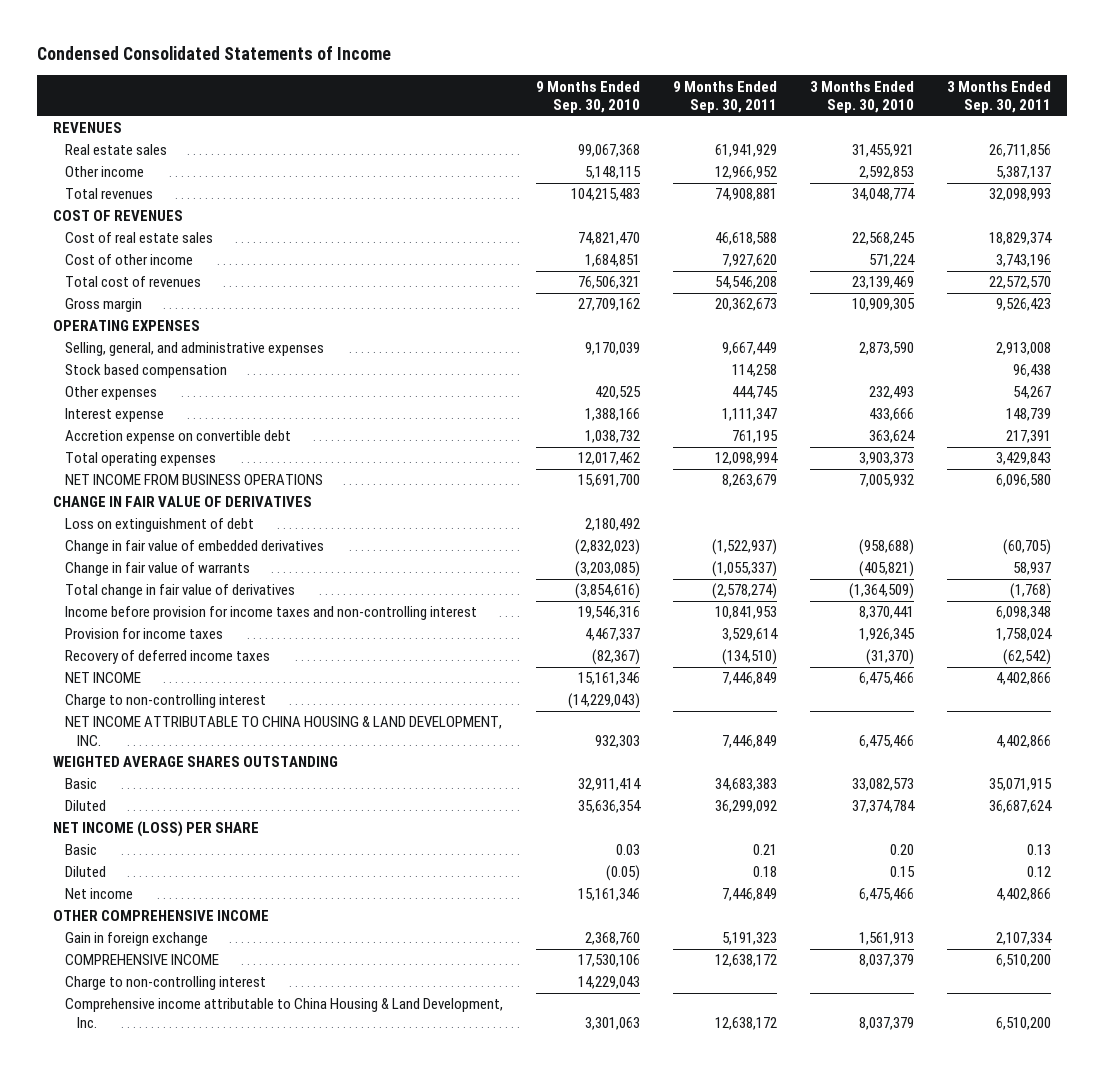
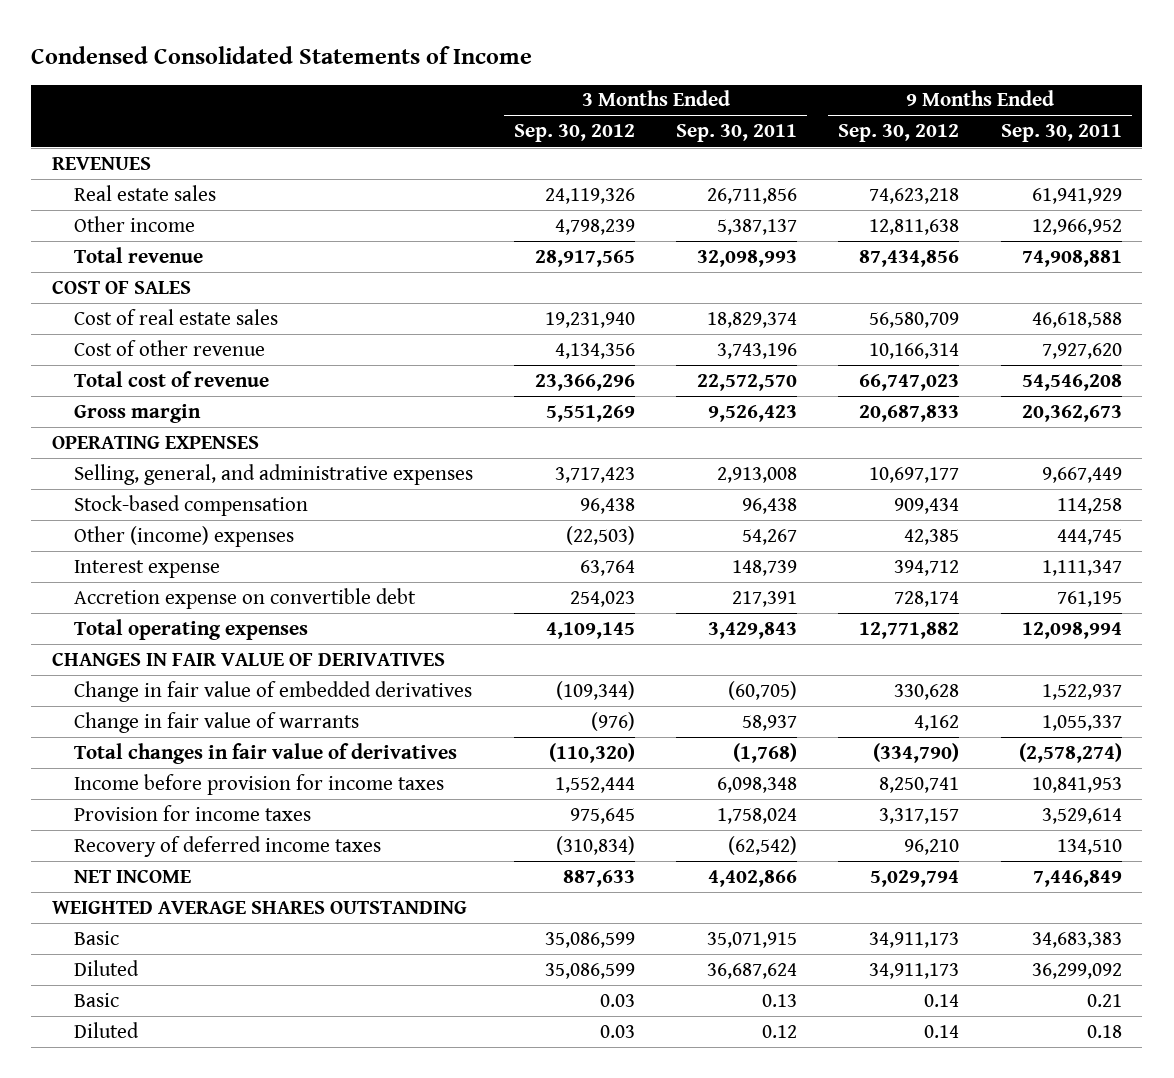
- | 9 Months Ended Sep. 30, 2010 | 9 Months Ended Sep. 30, 2011 | 3 Months Ended Sep. 30, 2010 | 3 Months Ended Sep. 30, 2011
+ | 3 Months Ended Sep. 30, 2012 | 3 Months Ended Sep. 30, 2011 | 9 Months Ended Sep. 30, 2012 | 9 Months Ended Sep. 30, 2011
- Total revenues | 104,215,483 | 74,908,881 | 34,048,774 | 32,098,993
- COST OF REVENUES
+ Total revenue | 28,917,565 | 32,098,993 | 87,434,856 | 74,908,881
+ COST OF SALES
- Cost of other income | 1,684,851 | 7,927,620 | 571,224 | 3,743,196
- Total cost of revenues | 76,506,321 | 54,546,208 | 23,139,469 | 22,572,570
+ Cost of other revenue | 4,134,356 | 3,743,196 | 10,166,314 | 7,927,620
+ Total cost of revenue | 23,366,296 | 22,572,570 | 66,747,023 | 54,546,208
- Stock based compensation | | 114,258 | | 96,438
- Other expenses | 420,525 | 444,745 | 232,493 | 54,267
+ Stock-based compensation | 96,438 | 96,438 | 909,434 | 114,258
+ Other (income) expenses | (22,503) | 54,267 | 42,385 | 444,745
- NET INCOME FROM BUSINESS OPERATIONS | 15,691,700 | 8,263,679 | 7,005,932 | 6,096,580
- CHANGE IN FAIR VALUE OF DERIVATIVES
- Loss on extinguishment of debt | 2,180,492 | | |
- Change in fair value of embedded derivatives | (2,832,023) | (1,522,937) | (958,688) | (60,705)
- Change in fair value of warrants | (3,203,085) | (1,055,337) | (405,821) | 58,937
- Total change in fair value of derivatives | (3,854,616) | (2,578,274) | (1,364,509) | (1,768)
- Income before provision for income taxes and non-controlling interest | 19,546,316 | 10,841,953 | 8,370,441 | 6,098,348
+ CHANGES IN FAIR VALUE OF DERIVATIVES
+ Change in fair value of embedded derivatives | (109,344) | (60,705) | 330,628 | 1,522,937
+ Change in fair value of warrants | (976) | 58,937 | 4,162 | 1,055,337
+ Total changes in fair value of derivatives | (110,320) | (1,768) | (334,790) | (2,578,274)
+ Income before provision for income taxes | 1,552,444 | 6,098,348 | 8,250,741 | 10,841,953
- Recovery of deferred income taxes | (82,367) | (134,510) | (31,370) | (62,542)
+ Recovery of deferred income taxes | (310,834) | (62,542) | 96,210 | 134,510
- Charge to non-controlling interest | (14,229,043) | | |
- NET INCOME ATTRIBUTABLE TO CHINA HOUSING & LAND DEVELOPMENT, INC. | 932,303 | 7,446,849 | 6,475,466 | 4,402,866
- NET INCOME (LOSS) PER SHARE
- Net income | 15,161,346 | 7,446,849 | 6,475,466 | 4,402,866
- OTHER COMPREHENSIVE INCOME
- Gain in foreign exchange | 2,368,760 | 5,191,323 | 1,561,913 | 2,107,334
- COMPREHENSIVE INCOME | 17,530,106 | 12,638,172 | 8,037,379 | 6,510,200
- Charge to non-controlling interest | 14,229,043 | | |
- Comprehensive income attributable to China Housing & Land Development, Inc. | 3,301,063 | 12,638,172 | 8,037,379 | 6,510,200

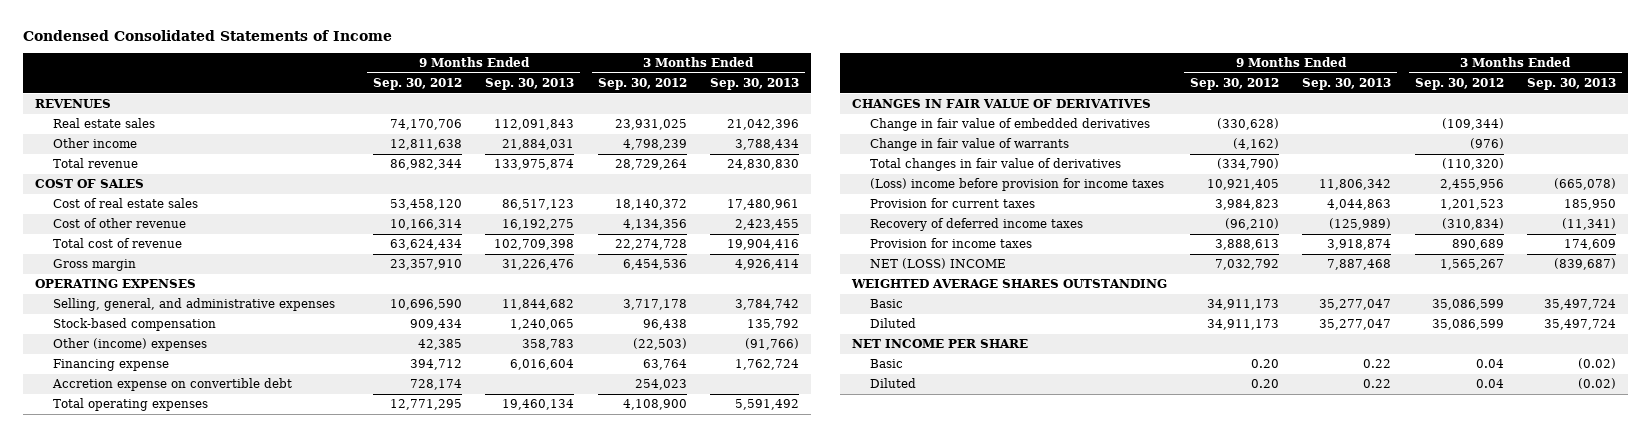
- | 3 Months Ended Sep. 30, 2012 | 3 Months Ended Sep. 30, 2011 | 9 Months Ended Sep. 30, 2012 | 9 Months Ended Sep. 30, 2011
+ | 9 Months Ended Sep. 30, 2012 | 9 Months Ended Sep. 30, 2013 | 3 Months Ended Sep. 30, 2012 | 3 Months Ended Sep. 30, 2013
- Real estate sales | 24,119,326 | 26,711,856 | 74,623,218 | 61,941,929
+ Real estate sales | 74,170,706 | 112,091,843 | 23,931,025 | 21,042,396
- Total revenue | 28,917,565 | 32,098,993 | 87,434,856 | 74,908,881
+ Total revenue | 86,982,344 | 133,975,874 | 28,729,264 | 24,830,830
- Cost of real estate sales | 19,231,940 | 18,829,374 | 56,580,709 | 46,618,588
+ Cost of real estate sales | 53,458,120 | 86,517,123 | 18,140,372 | 17,480,961
- Total cost of revenue | 23,366,296 | 22,572,570 | 66,747,023 | 54,546,208
- Gross margin | 5,551,269 | 9,526,423 | 20,687,833 | 20,362,673
+ Total cost of revenue | 63,624,434 | 102,709,398 | 22,274,728 | 19,904,416
+ Gross margin | 23,357,910 | 31,226,476 | 6,454,536 | 4,926,414
- Selling, general, and administrative expenses | 3,717,423 | 2,913,008 | 10,697,177 | 9,667,449
+ Selling, general, and administrative expenses | 10,696,590 | 11,844,682 | 3,717,178 | 3,784,742
- Interest expense | 63,764 | 148,739 | 394,712 | 1,111,347
+ Financing expense | 394,712 | 6,016,604 | 63,764 | 1,762,724
- Total operating expenses | 4,109,145 | 3,429,843 | 12,771,882 | 12,098,994
+ Total operating expenses | 12,771,295 | 19,460,134 | 4,108,900 | 5,591,492
- Change in fair value of embedded derivatives | (109,344) | (60,705) | 330,628 | 1,522,937
- Change in fair value of warrants | (976) | 58,937 | 4,162 | 1,055,337
+ Change in fair value of embedded derivatives | (330,628) | | (109,344) |
+ Change in fair value of warrants | (4,162) | | (976) |
- Income before provision for income taxes | 1,552,444 | 6,098,348 | 8,250,741 | 10,841,953
- Provision for income taxes | 975,645 | 1,758,024 | 3,317,157 | 3,529,614
- Recovery of deferred income taxes | (310,834) | (62,542) | 96,210 | 134,510
- NET INCOME | 887,633 | 4,402,866 | 5,029,794 | 7,446,849
+ (Loss) income before provision for income taxes | 10,921,405 | 11,806,342 | 2,455,956 | (665,078)
+ Provision for current taxes | 3,984,823 | 4,044,863 | 1,201,523 | 185,950
+ Recovery of deferred income taxes | (96,210) | (125,989) | (310,834) | (11,341)
+ Provision for income taxes | 3,888,613 | 3,918,874 | 890,689 | 174,609
+ NET (LOSS) INCOME | 7,032,792 | 7,887,468 | 1,565,267 | (839,687)
- Basic | 0.03 | 0.13 | 0.14 | 0.21
- Diluted | 0.03 | 0.12 | 0.14 | 0.18
+ NET INCOME PER SHARE
+ Basic | 0.20 | 0.22 | 0.04 | (0.02)
+ Diluted | 0.20 | 0.22 | 0.04 | (0.02)

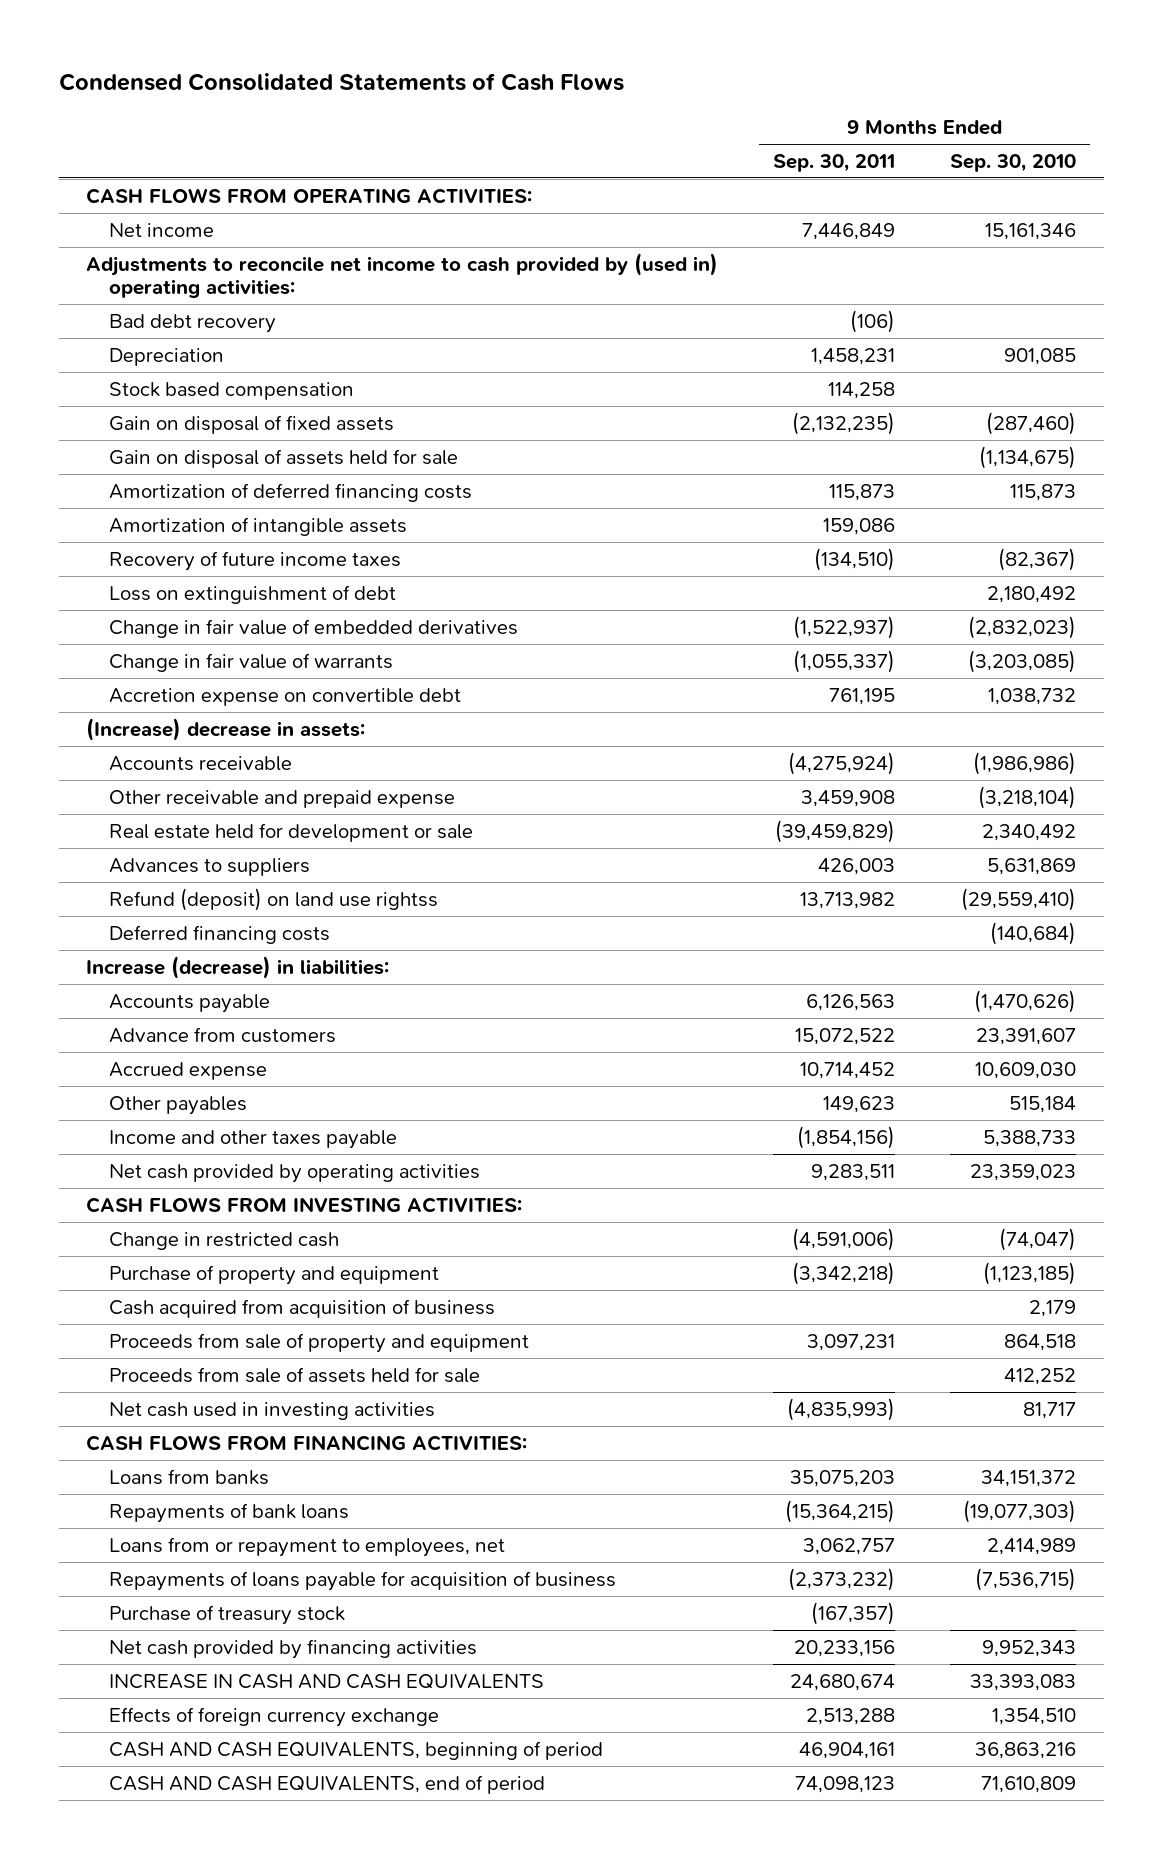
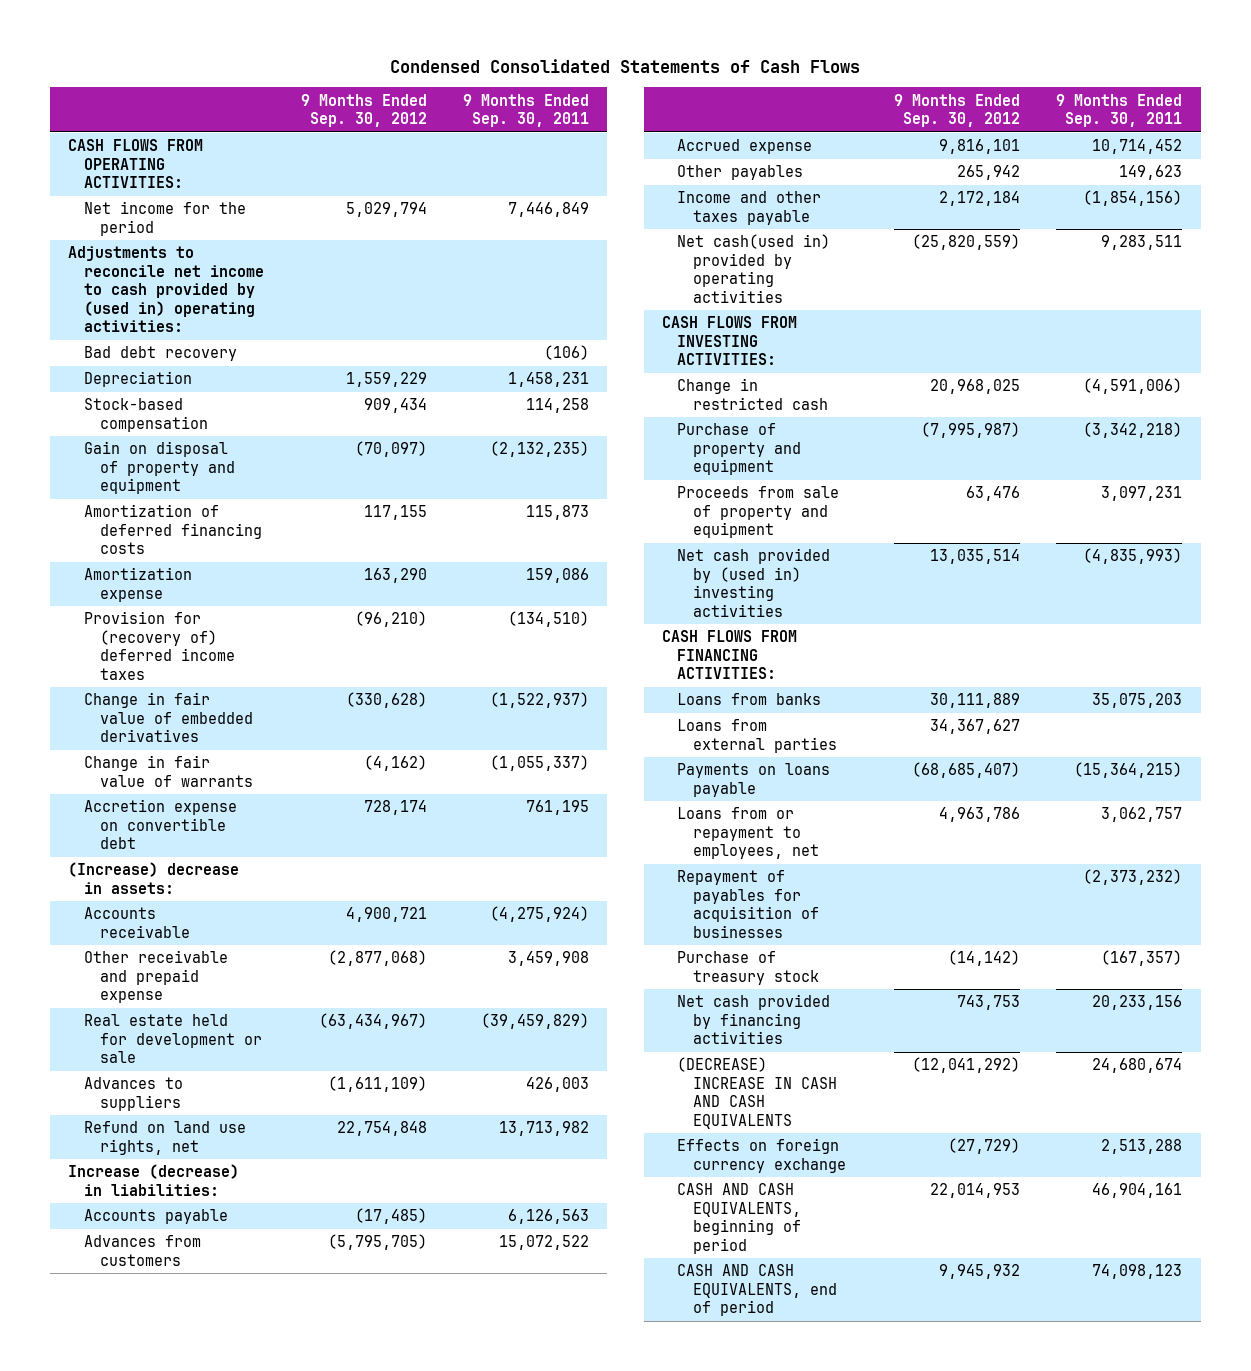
- | 9 Months Ended Sep. 30, 2011 | 9 Months Ended Sep. 30, 2010
+ | 9 Months Ended Sep. 30, 2012 | 9 Months Ended Sep. 30, 2011
- Net income | 7,446,849 | 15,161,346
+ Net income for the period | 5,029,794 | 7,446,849
- Stock based compensation | 114,258 |
- Gain on disposal of fixed assets | (2,132,235) | (287,460)
- Gain on disposal of assets held for sale | | (1,134,675)
+ Stock-based compensation | 909,434 | 114,258
+ Gain on disposal of property and equipment | (70,097) | (2,132,235)
- Amortization of intangible assets | 159,086 |
- Recovery of future income taxes | (134,510) | (82,367)
- Loss on extinguishment of debt | | 2,180,492
+ Amortization expense | 163,290 | 159,086
+ Provision for (recovery of) deferred income taxes | (96,210) | (134,510)
- Refund (deposit) on land use rightss | 13,713,982 | (29,559,410)
- Deferred financing costs | | (140,684)
+ Refund on land use rights, net | 22,754,848 | 13,713,982
- Advance from customers | 15,072,522 | 23,391,607
+ Advances from customers | (5,795,705) | 15,072,522
- Net cash provided by operating activities | 9,283,511 | 23,359,023
+ Net cash(used in) provided by operating activities | (25,820,559) | 9,283,511
- Cash acquired from acquisition of business | | 2,179
- Proceeds from sale of assets held for sale | | 412,252
- Net cash used in investing activities | (4,835,993) | 81,717
+ Net cash provided by (used in) investing activities | 13,035,514 | (4,835,993)
- Repayments of bank loans | (15,364,215) | (19,077,303)
+ Loans from external parties | 34,367,627 |
+ Payments on loans payable | (68,685,407) | (15,364,215)
- Repayments of loans payable for acquisition of business | (2,373,232) | (7,536,715)
+ Repayment of payables for acquisition of businesses | | (2,373,232)
- INCREASE IN CASH AND CASH EQUIVALENTS | 24,680,674 | 33,393,083
- Effects of foreign currency exchange | 2,513,288 | 1,354,510
+ (DECREASE) INCREASE IN CASH AND CASH EQUIVALENTS | (12,041,292) | 24,680,674
+ Effects on foreign currency exchange | (27,729) | 2,513,288

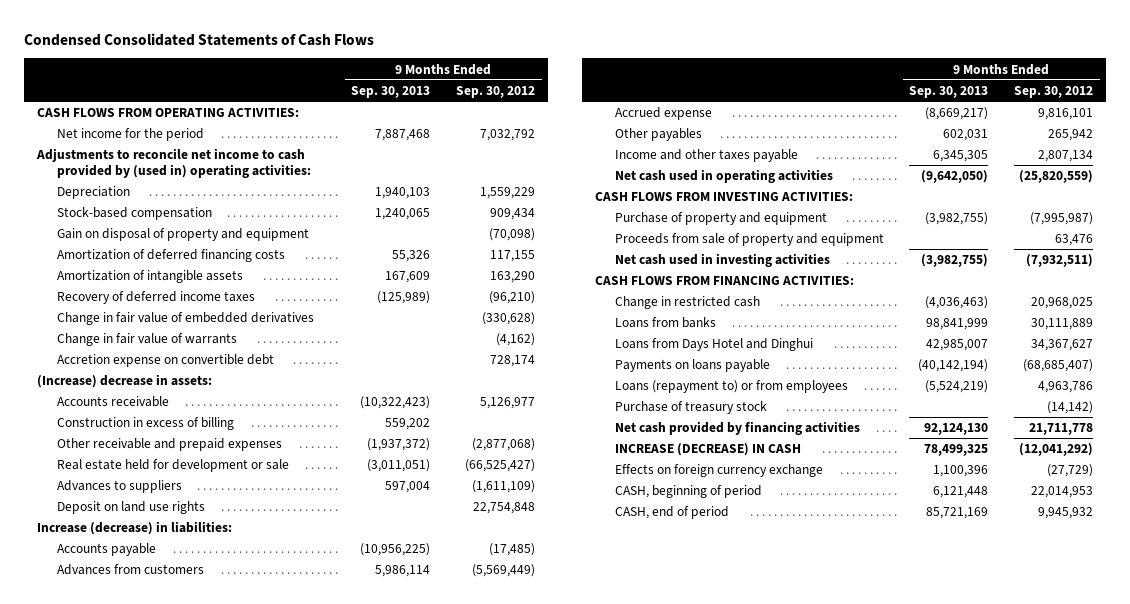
- | 9 Months Ended Sep. 30, 2012 | 9 Months Ended Sep. 30, 2011
+ | 9 Months Ended Sep. 30, 2013 | 9 Months Ended Sep. 30, 2012
- Net income for the period | 5,029,794 | 7,446,849
+ Net income for the period | 7,887,468 | 7,032,792
- Bad debt recovery | | (106)
- Gain on disposal of property and equipment | (70,097) | (2,132,235)
+ Gain on disposal of property and equipment | | (70,098)
- Amortization expense | 163,290 | 159,086
- Provision for (recovery of) deferred income taxes | (96,210) | (134,510)
+ Amortization of intangible assets | 167,609 | 163,290
+ Recovery of deferred income taxes | (125,989) | (96,210)
- Accounts receivable | 4,900,721 | (4,275,924)
- Other receivable and prepaid expense | (2,877,068) | 3,459,908
- Real estate held for development or sale | (63,434,967) | (39,459,829)
+ Accounts receivable | (10,322,423) | 5,126,977
+ Construction in excess of billing | 559,202 |
+ Other receivable and prepaid expenses | (1,937,372) | (2,877,068)
+ Real estate held for development or sale | (3,011,051) | (66,525,427)
- Refund on land use rights, net | 22,754,848 | 13,713,982
+ Deposit on land use rights | | 22,754,848
- Advances from customers | (5,795,705) | 15,072,522
+ Advances from customers | 5,986,114 | (5,569,449)
- Income and other taxes payable | 2,172,184 | (1,854,156)
- Net cash(used in) provided by operating activities | (25,820,559) | 9,283,511
+ Income and other taxes payable | 6,345,305 | 2,807,134
+ Net cash used in operating activities | (9,642,050) | (25,820,559)
- Net cash provided by (used in) investing activities | 13,035,514 | (4,835,993)
+ Net cash used in investing activities | (3,982,755) | (7,932,511)
moved down: Change in restricted cash | (4,036,463) | 20,968,025
- Loans from external parties | 34,367,627 |
+ Loans from Days Hotel and Dinghui | 42,985,007 | 34,367,627
- Loans from or repayment to employees, net | 4,963,786 | 3,062,757
- Repayment of payables for acquisition of businesses | | (2,373,232)
+ Loans (repayment to) or from employees | (5,524,219) | 4,963,786
- Net cash provided by financing activities | 743,753 | 20,233,156
- (DECREASE) INCREASE IN CASH AND CASH EQUIVALENTS | (12,041,292) | 24,680,674
+ Net cash provided by financing activities | 92,124,130 | 21,711,778
+ INCREASE (DECREASE) IN CASH | 78,499,325 | (12,041,292)
- CASH AND CASH EQUIVALENTS, beginning of period | 22,014,953 | 46,904,161
- CASH AND CASH EQUIVALENTS, end of period | 9,945,932 | 74,098,123
+ CASH, beginning of period | 6,121,448 | 22,014,953
+ CASH, end of period | 85,721,169 | 9,945,932

